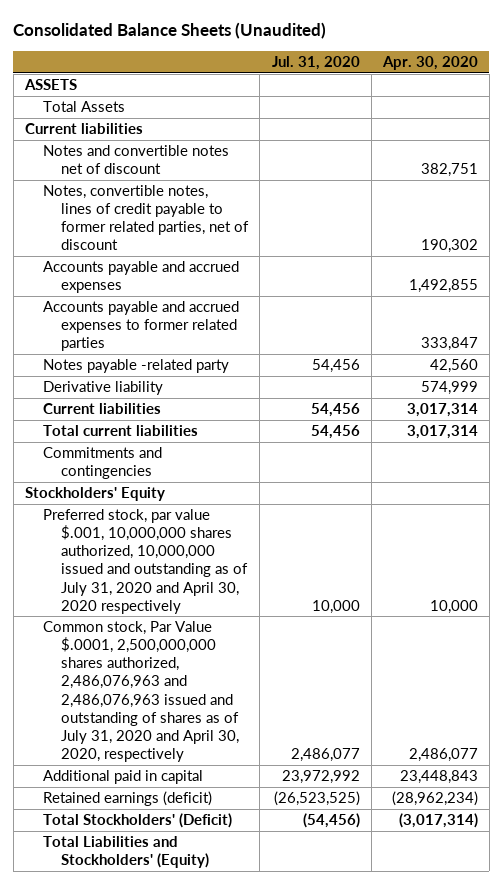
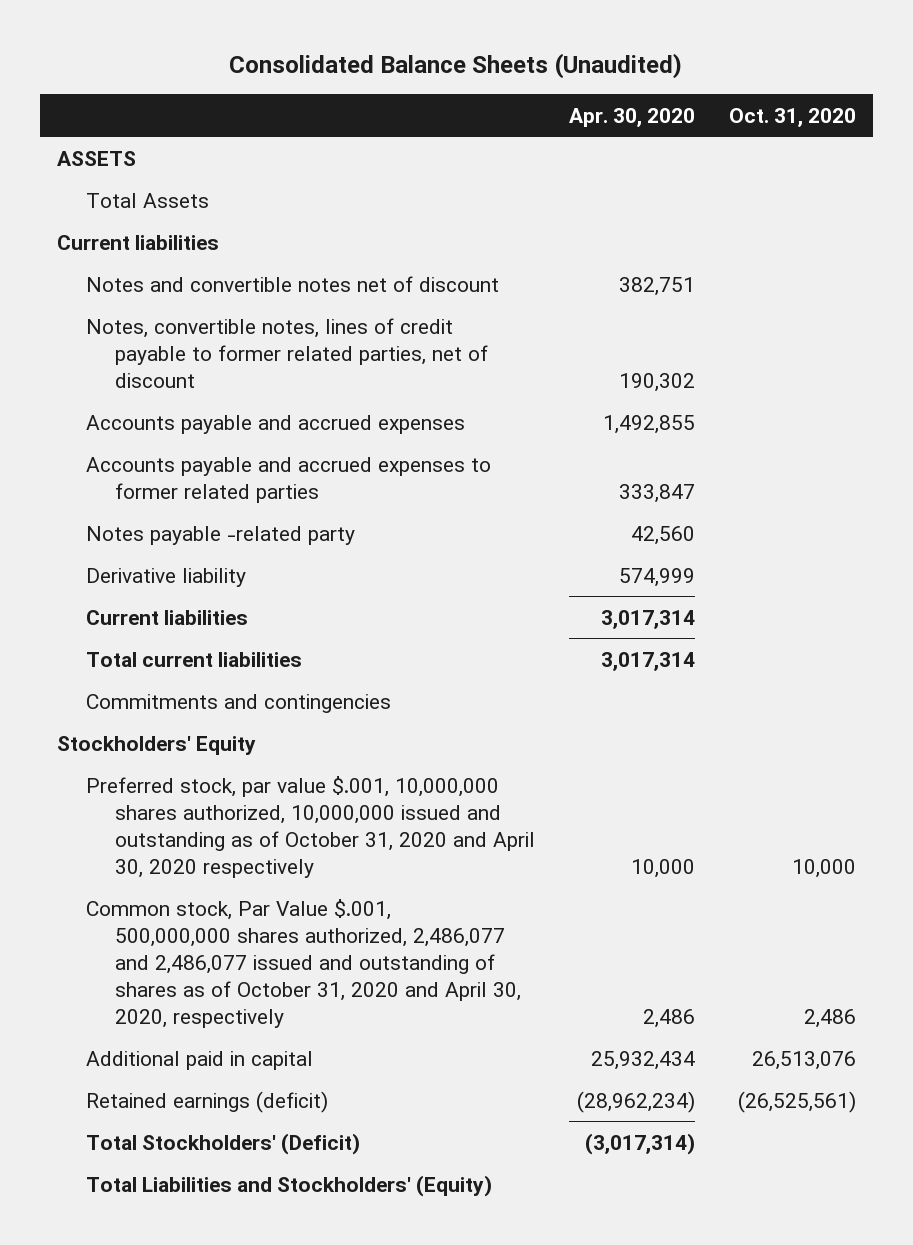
- | Jul. 31, 2020 | Apr. 30, 2020
+ | Apr. 30, 2020 | Oct. 31, 2020
- Preferred stock, par value $.001, 10,000,000 shares authorized, 10,000,000 issued and outstanding as of July 31, 2020 and April 30, 2020 respectively | 10,000 | 10,000
- Common stock, Par Value $.0001, 2,500,000,000 shares authorized, 2,486,076,963 and 2,486,076,963 issued and outstanding of shares as of July 31, 2020 and April 30, 2020, respectively | 2,486,077 | 2,486,077
- Additional paid in capital | 23,972,992 | 23,448,843
+ Preferred stock, par value $.001, 10,000,000 shares authorized, 10,000,000 issued and outstanding as of October 31, 2020 and April 30, 2020 respectively | 10,000 | 10,000
+ Common stock, Par Value $.001, 500,000,000 shares authorized, 2,486,077 and 2,486,077 issued and outstanding of shares as of October 31, 2020 and April 30, 2020, respectively | 2,486 | 2,486
+ Additional paid in capital | 25,932,434 | 26,513,076

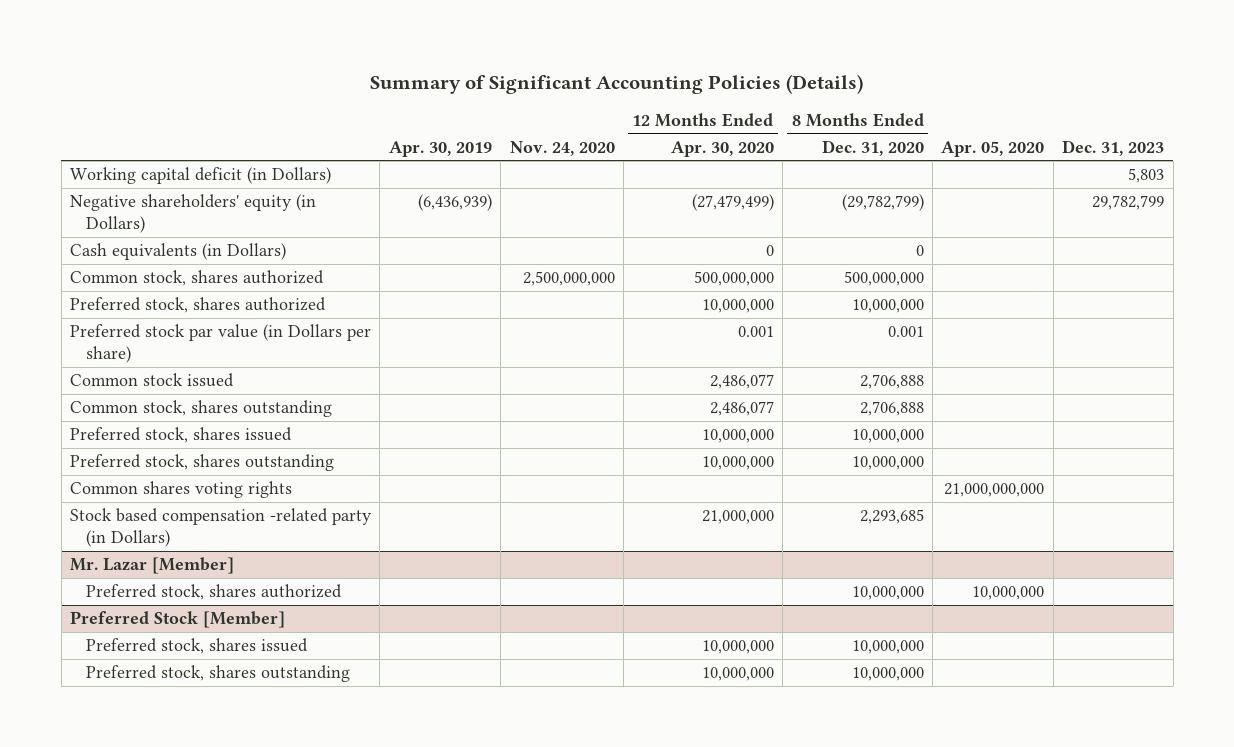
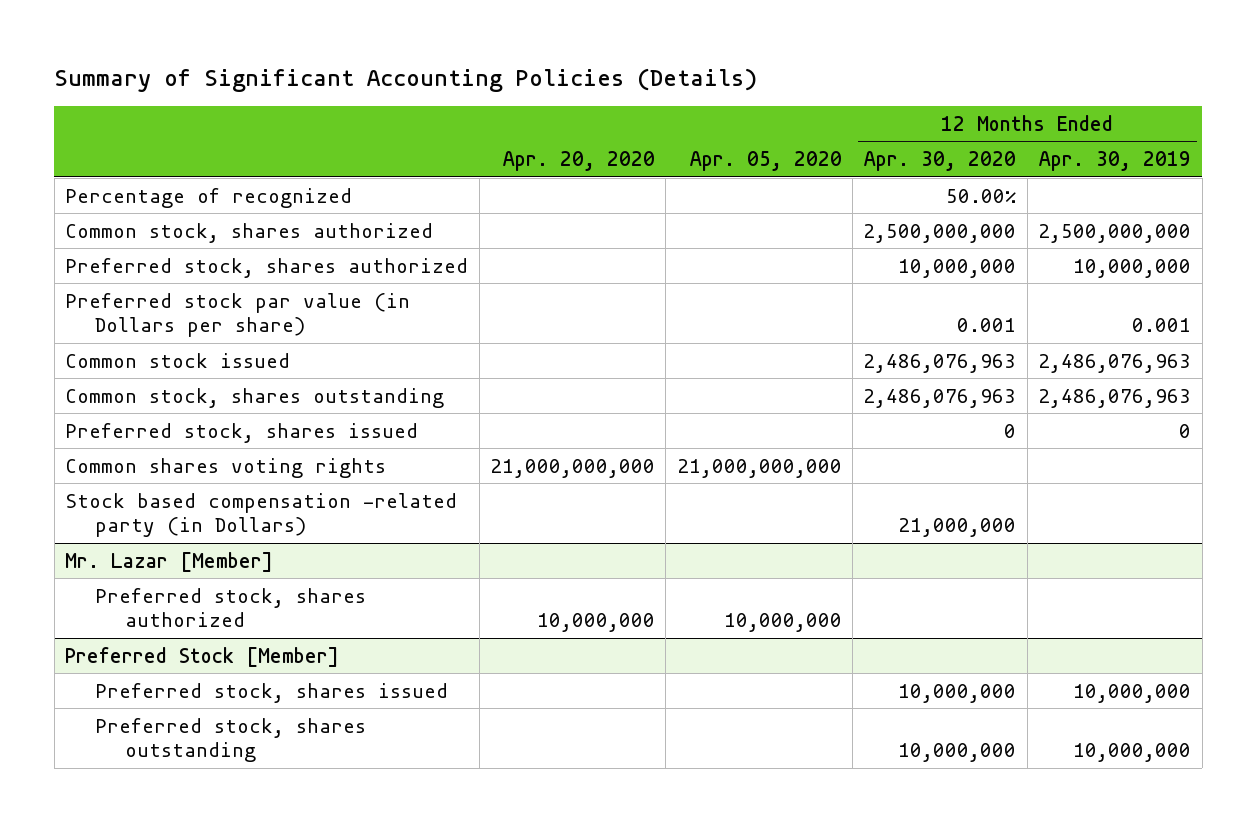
- | Apr. 30, 2019 | Nov. 24, 2020 | 12 Months Ended Apr. 30, 2020 | 8 Months Ended Dec. 31, 2020 | Apr. 05, 2020 | Dec. 31, 2023
+ | Apr. 20, 2020 | Apr. 05, 2020 | 12 Months Ended Apr. 30, 2020 | 12 Months Ended Apr. 30, 2019
- Working capital deficit (in Dollars) | | | | | | 5,803
- Negative shareholders' equity (in Dollars) | (6,436,939) | | (27,479,499) | (29,782,799) | | 29,782,799
- Cash equivalents (in Dollars) | | | 0 | 0 | |
- Common stock, shares authorized | | 2,500,000,000 | 500,000,000 | 500,000,000 | |
+ Percentage of recognized | | | 50.00% |
+ Common stock, shares authorized | | | 2,500,000,000 | 2,500,000,000
- Common stock issued | | | 2,486,077 | 2,706,888 | |
- Common stock, shares outstanding | | | 2,486,077 | 2,706,888 | |
- Preferred stock, shares issued | | | 10,000,000 | 10,000,000 | |
- Preferred stock, shares outstanding | | | 10,000,000 | 10,000,000 | |
+ Common stock issued | | | 2,486,076,963 | 2,486,076,963
+ Common stock, shares outstanding | | | 2,486,076,963 | 2,486,076,963
+ Preferred stock, shares issued | | | 0 | 0

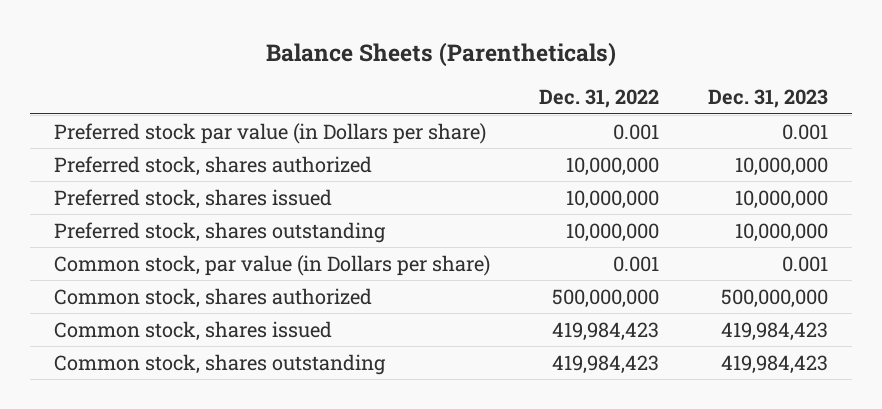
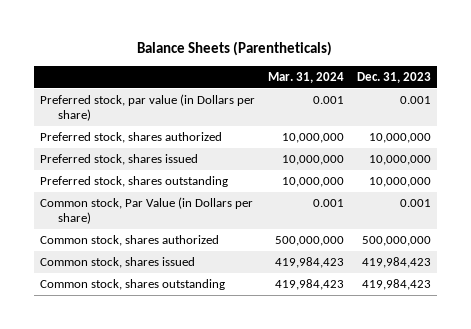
- | Dec. 31, 2022 | Dec. 31, 2023
+ | Mar. 31, 2024 | Dec. 31, 2023
- Preferred stock par value (in Dollars per share) | 0.001 | 0.001
+ Preferred stock, par value (in Dollars per share) | 0.001 | 0.001
- Common stock, par value (in Dollars per share) | 0.001 | 0.001
+ Common stock, Par Value (in Dollars per share) | 0.001 | 0.001

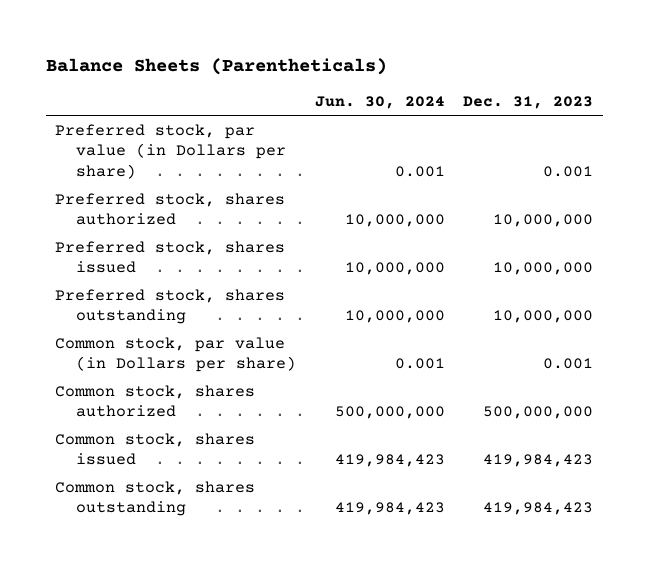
- | Mar. 31, 2024 | Dec. 31, 2023
+ | Jun. 30, 2024 | Dec. 31, 2023
- Common stock, Par Value (in Dollars per share) | 0.001 | 0.001
+ Common stock, par value (in Dollars per share) | 0.001 | 0.001

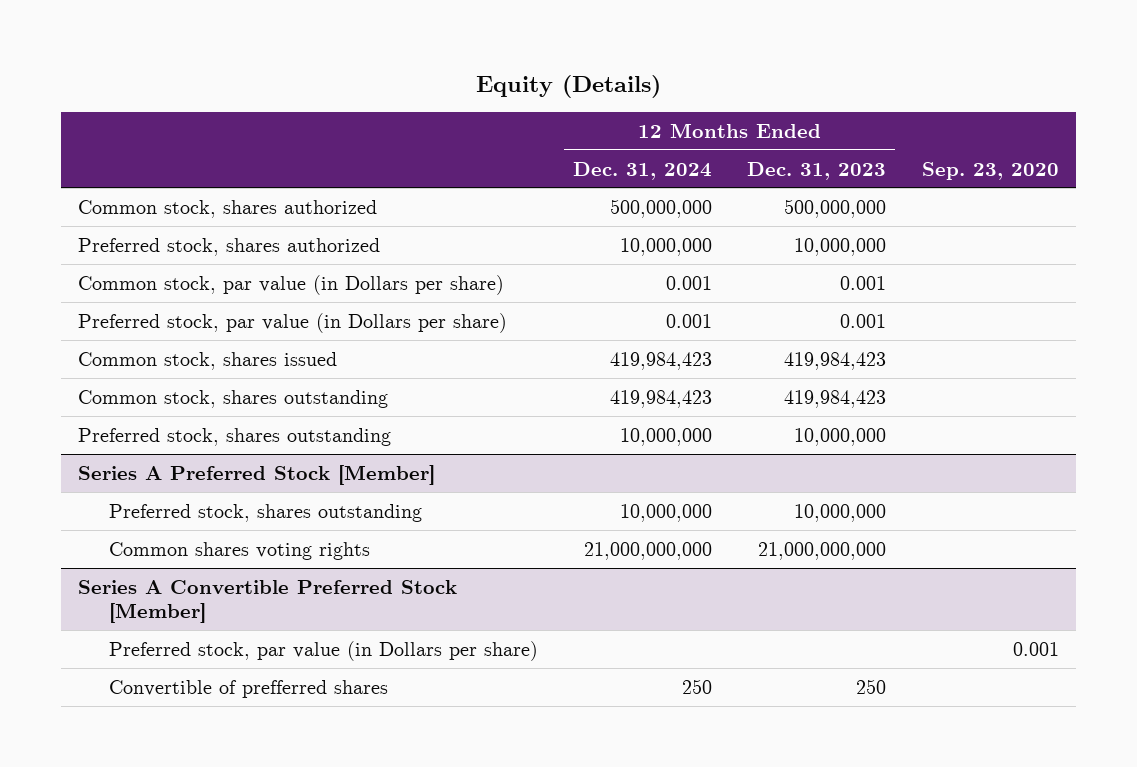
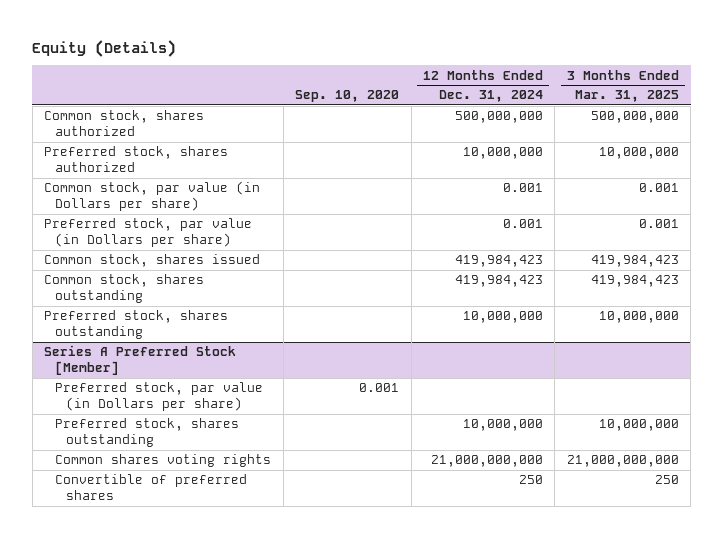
- | 12 Months Ended Dec. 31, 2024 | 12 Months Ended Dec. 31, 2023 | Sep. 23, 2020
+ | Sep. 10, 2020 | 12 Months Ended Dec. 31, 2024 | 3 Months Ended Mar. 31, 2025
@ Series A Preferred Stock [Member]
+ Preferred stock, par value (in Dollars per share) | 0.001 | |
- Series A Convertible Preferred Stock [Member]
- Preferred stock, par value (in Dollars per share) | | | 0.001
- Convertible of prefferred shares | 250 | 250 |
@ Series A Preferred Stock [Member]
+ Convertible of preferred shares | | 250 | 250

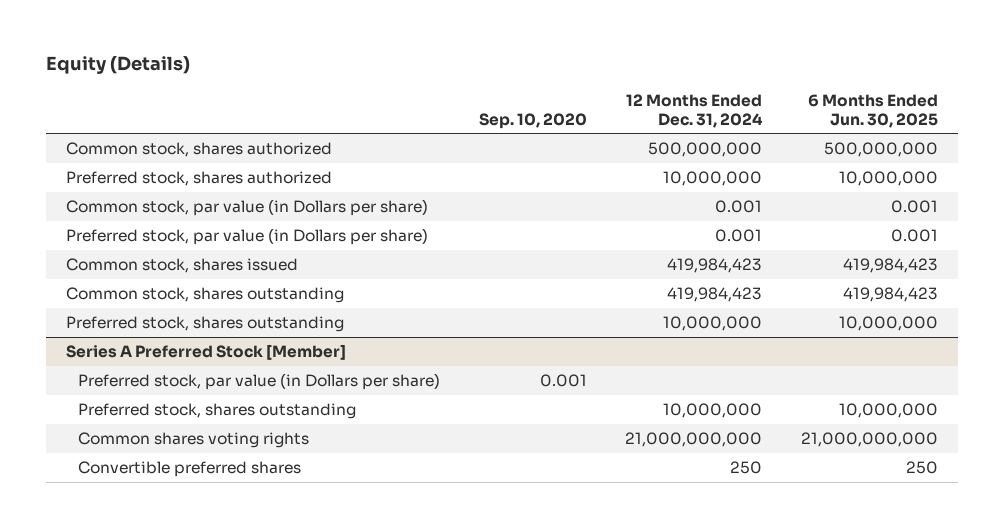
- | Sep. 10, 2020 | 12 Months Ended Dec. 31, 2024 | 3 Months Ended Mar. 31, 2025
+ | Sep. 10, 2020 | 12 Months Ended Dec. 31, 2024 | 6 Months Ended Jun. 30, 2025
@ Series A Preferred Stock [Member]
- Convertible of preferred shares | | 250 | 250
+ Convertible preferred shares | | 250 | 250

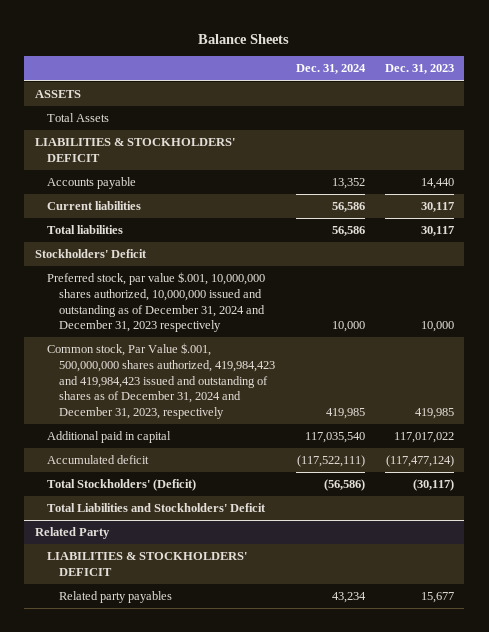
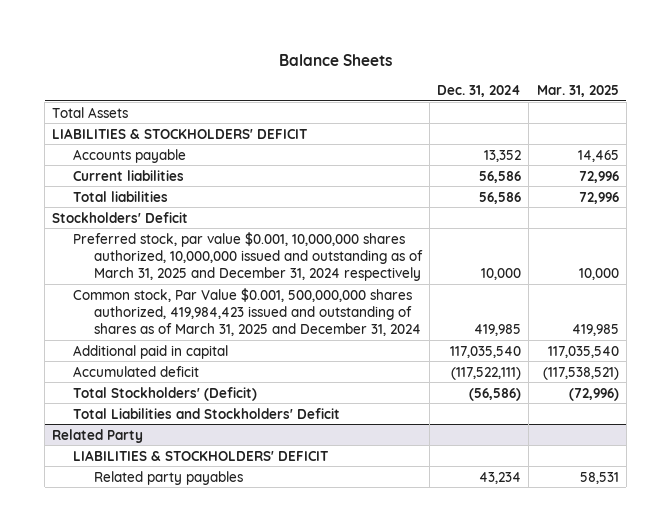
- | Dec. 31, 2024 | Dec. 31, 2023
+ | Dec. 31, 2024 | Mar. 31, 2025
- ASSETS
- Preferred stock, par value $.001, 10,000,000 shares authorized, 10,000,000 issued and outstanding as of December 31, 2024 and December 31, 2023 respectively | 10,000 | 10,000
- Common stock, Par Value $.001, 500,000,000 shares authorized, 419,984,423 and 419,984,423 issued and outstanding of shares as of December 31, 2024 and December 31, 2023, respectively | 419,985 | 419,985
+ Preferred stock, par value $0.001, 10,000,000 shares authorized, 10,000,000 issued and outstanding as of March 31, 2025 and December 31, 2024 respectively | 10,000 | 10,000
+ Common stock, Par Value $0.001, 500,000,000 shares authorized, 419,984,423 issued and outstanding of shares as of March 31, 2025 and December 31, 2024 | 419,985 | 419,985

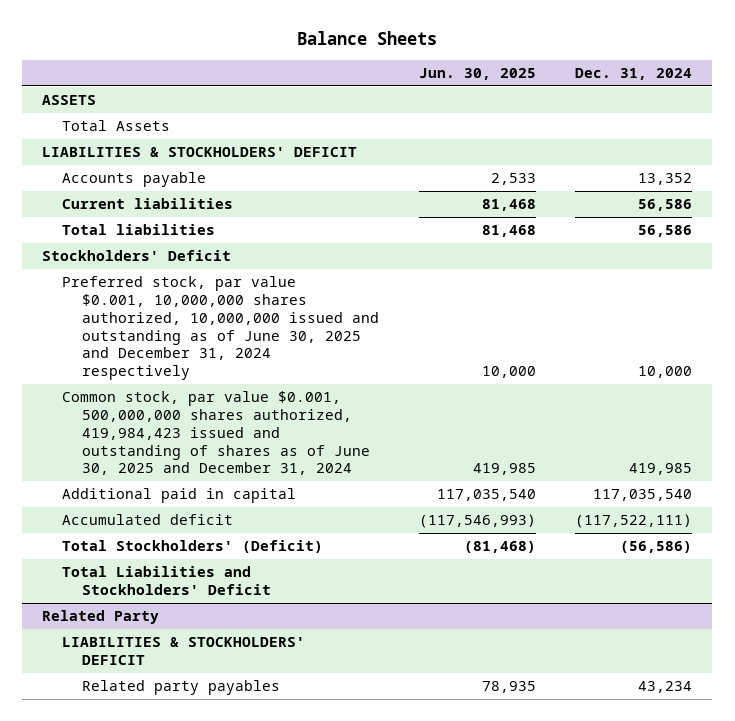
- | Dec. 31, 2024 | Mar. 31, 2025
+ | Jun. 30, 2025 | Dec. 31, 2024
+ ASSETS
- Preferred stock, par value $0.001, 10,000,000 shares authorized, 10,000,000 issued and outstanding as of March 31, 2025 and December 31, 2024 respectively | 10,000 | 10,000
- Common stock, Par Value $0.001, 500,000,000 shares authorized, 419,984,423 issued and outstanding of shares as of March 31, 2025 and December 31, 2024 | 419,985 | 419,985
+ Preferred stock, par value $0.001, 10,000,000 shares authorized, 10,000,000 issued and outstanding as of June 30, 2025 and December 31, 2024 respectively | 10,000 | 10,000
+ Common stock, par value $0.001, 500,000,000 shares authorized, 419,984,423 issued and outstanding of shares as of June 30, 2025 and December 31, 2024 | 419,985 | 419,985

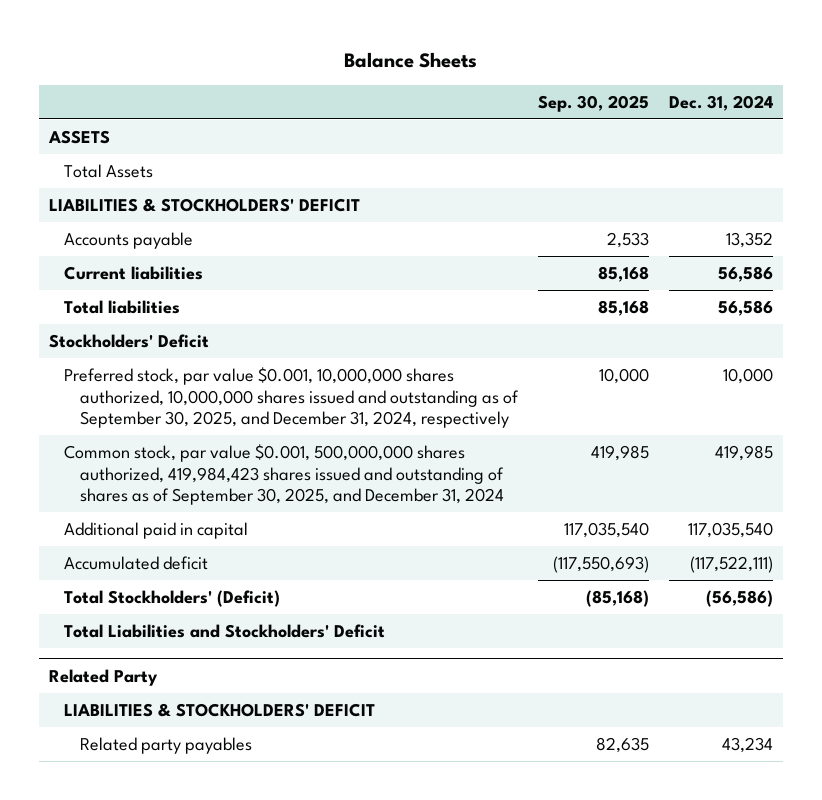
- | Jun. 30, 2025 | Dec. 31, 2024
+ | Sep. 30, 2025 | Dec. 31, 2024
- Preferred stock, par value $0.001, 10,000,000 shares authorized, 10,000,000 issued and outstanding as of June 30, 2025 and December 31, 2024 respectively | 10,000 | 10,000
- Common stock, par value $0.001, 500,000,000 shares authorized, 419,984,423 issued and outstanding of shares as of June 30, 2025 and December 31, 2024 | 419,985 | 419,985
+ Preferred stock, par value $0.001, 10,000,000 shares authorized, 10,000,000 shares issued and outstanding as of September 30, 2025, and December 31, 2024, respectively | 10,000 | 10,000
+ Common stock, par value $0.001, 500,000,000 shares authorized, 419,984,423 shares issued and outstanding of shares as of September 30, 2025, and December 31, 2024 | 419,985 | 419,985

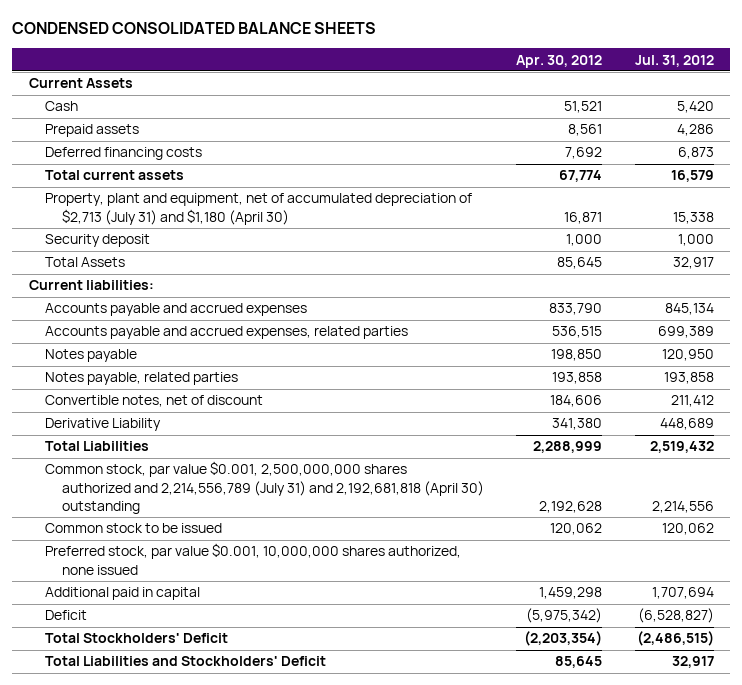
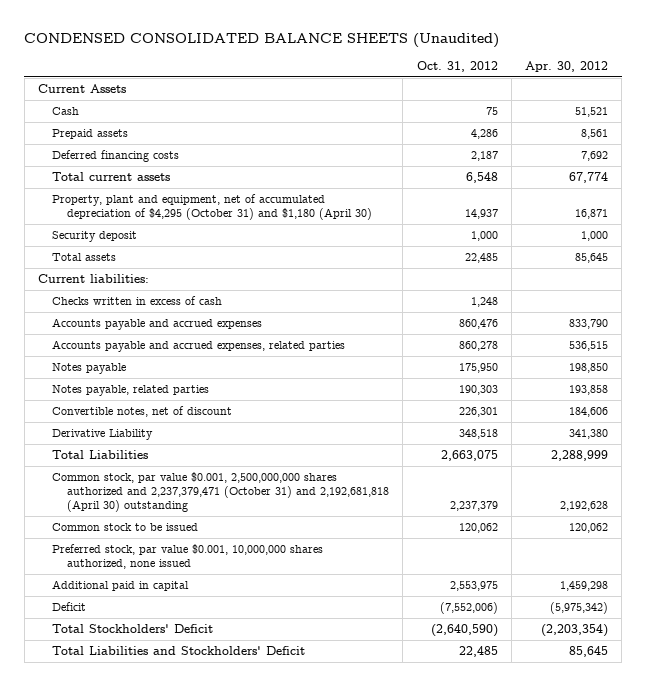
- CONDENSED CONSOLIDATED BALANCE SHEETS
+ CONDENSED CONSOLIDATED BALANCE SHEETS (Unaudited)
- | Apr. 30, 2012 | Jul. 31, 2012
+ | Oct. 31, 2012 | Apr. 30, 2012
- Property, plant and equipment, net of accumulated depreciation of $2,713 (July 31) and $1,180 (April 30) | 16,871 | 15,338
+ Property, plant and equipment, net of accumulated depreciation of $4,295 (October 31) and $1,180 (April 30) | 14,937 | 16,871
- Total Assets | 85,645 | 32,917
+ Total assets | 22,485 | 85,645
+ Checks written in excess of cash | 1,248 |
- Common stock, par value $0.001, 2,500,000,000 shares authorized and 2,214,556,789 (July 31) and 2,192,681,818 (April 30) outstanding | 2,192,628 | 2,214,556
+ Common stock, par value $0.001, 2,500,000,000 shares authorized and 2,237,379,471 (October 31) and 2,192,681,818 (April 30) outstanding | 2,237,379 | 2,192,628

